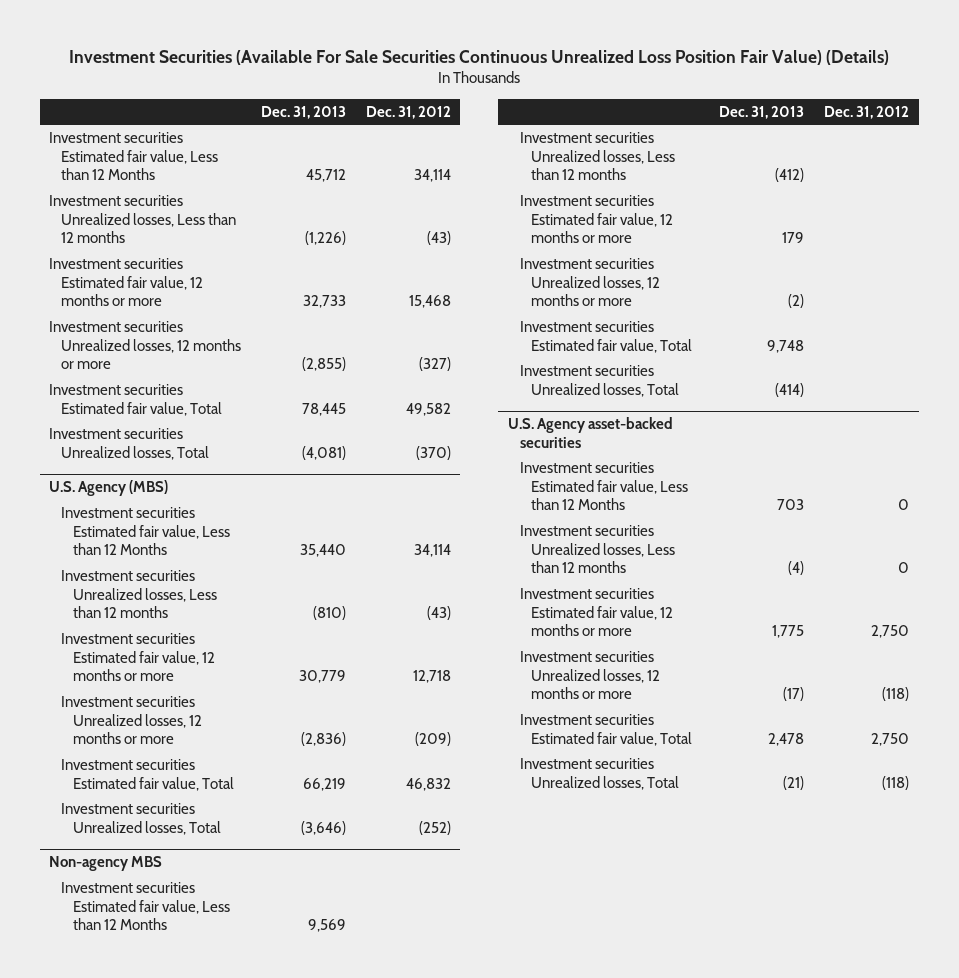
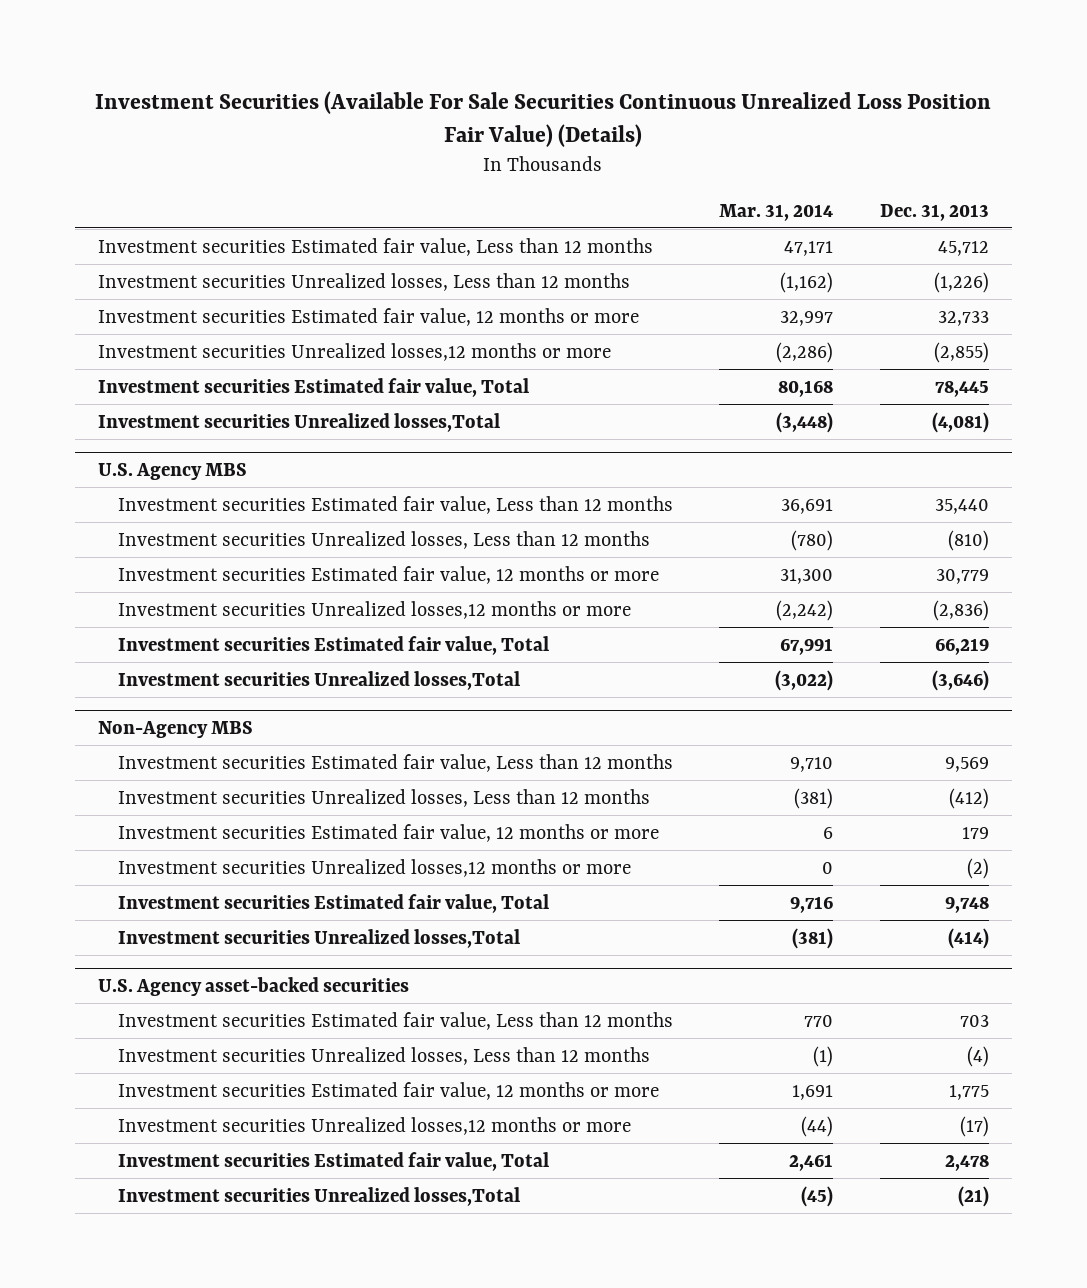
- | Dec. 31, 2013 | Dec. 31, 2012
+ | Mar. 31, 2014 | Dec. 31, 2013
- Investment securities Estimated fair value, Less than 12 Months | 45,712 | 34,114
+ Investment securities Estimated fair value, Less than 12 months | 47,171 | 45,712
- Investment securities Unrealized losses, 12 months or more | (2,855) | (327)
+ Investment securities Unrealized losses,12 months or more | (2,286) | (2,855)
- Investment securities Unrealized losses, Total | (4,081) | (370)
- U.S. Agency (MBS)
- Investment securities Estimated fair value, Less than 12 Months | 35,440 | 34,114
+ Investment securities Unrealized losses,Total | (3,448) | (4,081)
+ U.S. Agency MBS
+ Investment securities Estimated fair value, Less than 12 months | 36,691 | 35,440
- Investment securities Unrealized losses, 12 months or more | (2,836) | (209)
+ Investment securities Unrealized losses,12 months or more | (2,242) | (2,836)
- Investment securities Unrealized losses, Total | (3,646) | (252)
- Non-agency MBS
- Investment securities Estimated fair value, Less than 12 Months | 9,569 |
+ Investment securities Unrealized losses,Total | (3,022) | (3,646)
+ Non-Agency MBS
+ Investment securities Estimated fair value, Less than 12 months | 9,710 | 9,569
- Investment securities Unrealized losses, 12 months or more | (2) |
+ Investment securities Unrealized losses,12 months or more | 0 | (2)
- Investment securities Unrealized losses, Total | (414) |
+ Investment securities Unrealized losses,Total | (381) | (414)
@ U.S. Agency asset-backed securities
- Investment securities Estimated fair value, Less than 12 Months | 703 | 0
+ Investment securities Estimated fair value, Less than 12 months | 770 | 703
- Investment securities Unrealized losses, 12 months or more | (17) | (118)
+ Investment securities Unrealized losses,12 months or more | (44) | (17)
- Investment securities Unrealized losses, Total | (21) | (118)
+ Investment securities Unrealized losses,Total | (45) | (21)

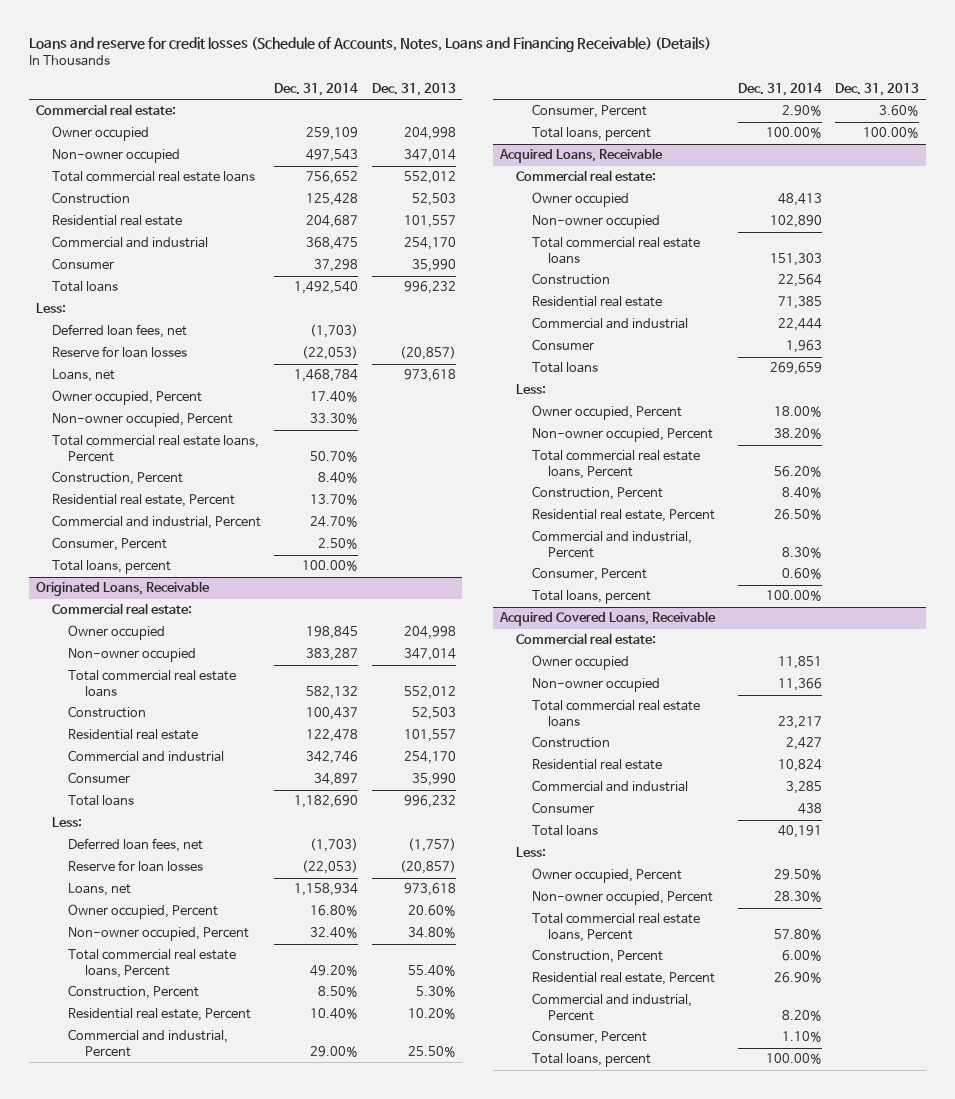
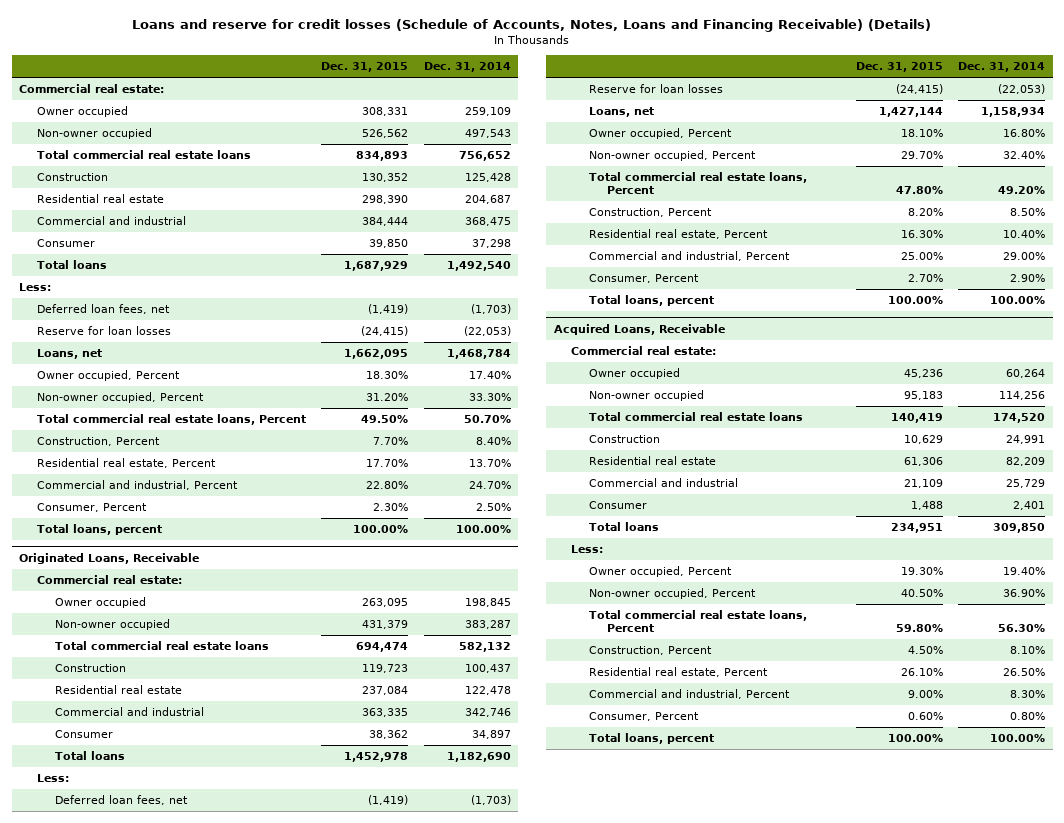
- | Dec. 31, 2014 | Dec. 31, 2013
+ | Dec. 31, 2015 | Dec. 31, 2014
@ Acquired Loans, Receivable
- Owner occupied | 48,413 |
- Non-owner occupied | 102,890 |
- Total commercial real estate loans | 151,303 |
- Construction | 22,564 |
- Residential real estate | 71,385 |
- Commercial and industrial | 22,444 |
- Consumer | 1,963 |
- Total loans | 269,659 |
+ Owner occupied | 45,236 | 60,264
+ Non-owner occupied | 95,183 | 114,256
+ Total commercial real estate loans | 140,419 | 174,520
+ Construction | 10,629 | 24,991
+ Residential real estate | 61,306 | 82,209
+ Commercial and industrial | 21,109 | 25,729
+ Consumer | 1,488 | 2,401
+ Total loans | 234,951 | 309,850
- Owner occupied, Percent | 18.00% |
- Non-owner occupied, Percent | 38.20% |
- Total commercial real estate loans, Percent | 56.20% |
- Construction, Percent | 8.40% |
+ Owner occupied, Percent | 19.30% | 19.40%
+ Non-owner occupied, Percent | 40.50% | 36.90%
+ Total commercial real estate loans, Percent | 59.80% | 56.30%
+ Construction, Percent | 4.50% | 8.10%
- Consumer, Percent | 0.60% |
- Total loans, percent | 100.00% |
- Acquired Covered Loans, Receivable
- Commercial real estate:
- Owner occupied | 11,851 |
- Non-owner occupied | 11,366 |
- Total commercial real estate loans | 23,217 |
- Construction | 2,427 |
- Residential real estate | 10,824 |
- Commercial and industrial | 3,285 |
- Consumer | 438 |
- Total loans | 40,191 |
- Less:
- Owner occupied, Percent | 29.50% |
- Non-owner occupied, Percent | 28.30% |
- Total commercial real estate loans, Percent | 57.80% |
- Construction, Percent | 6.00% |
- Residential real estate, Percent | 26.90% |
- Commercial and industrial, Percent | 8.20% |
- Consumer, Percent | 1.10% |
@ Acquired Loans, Receivable
+ Consumer, Percent | 0.60% | 0.80%

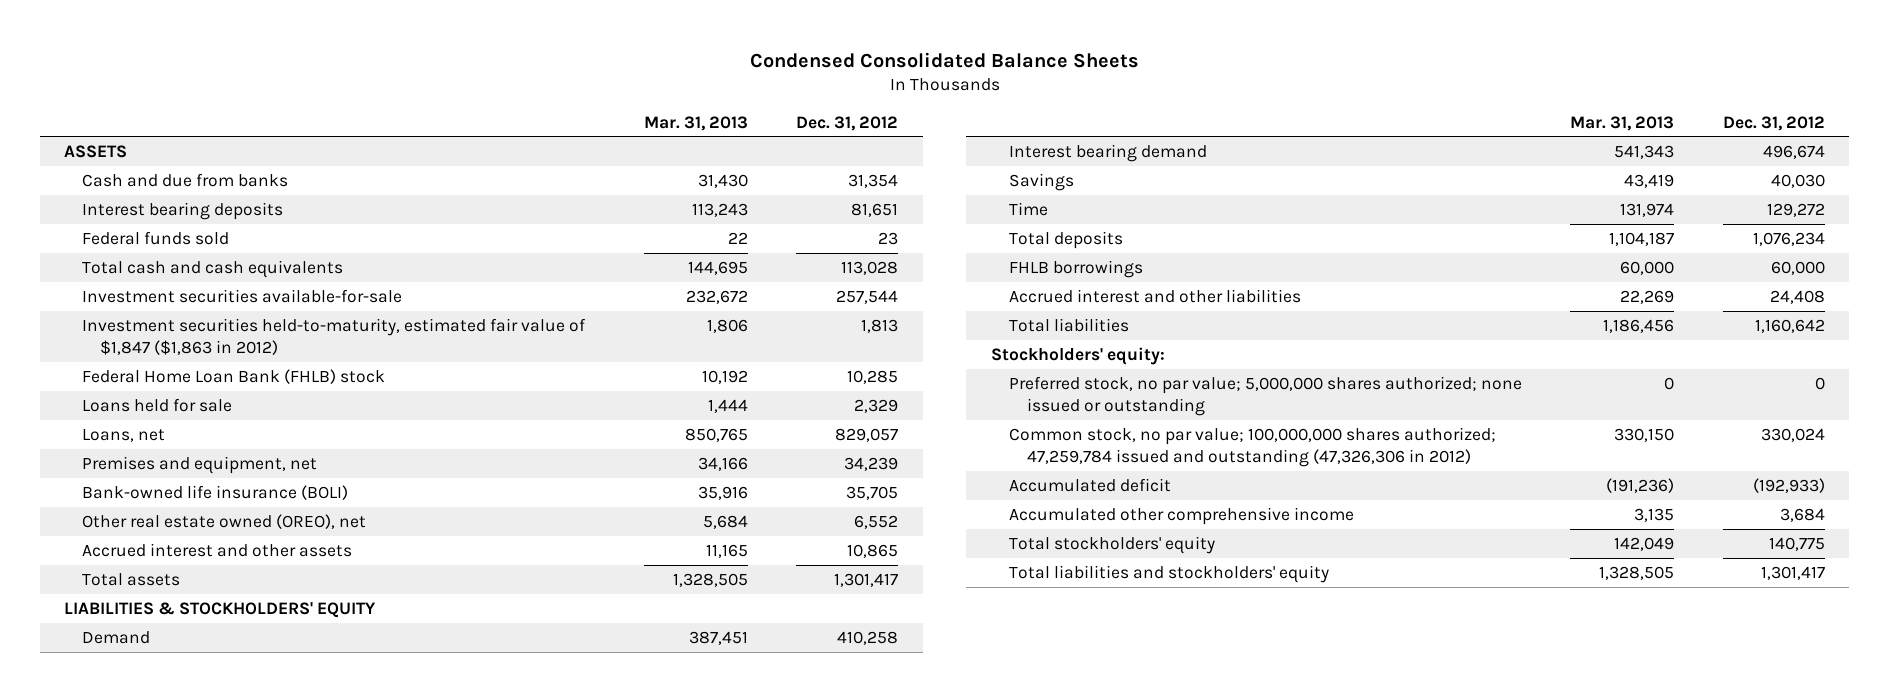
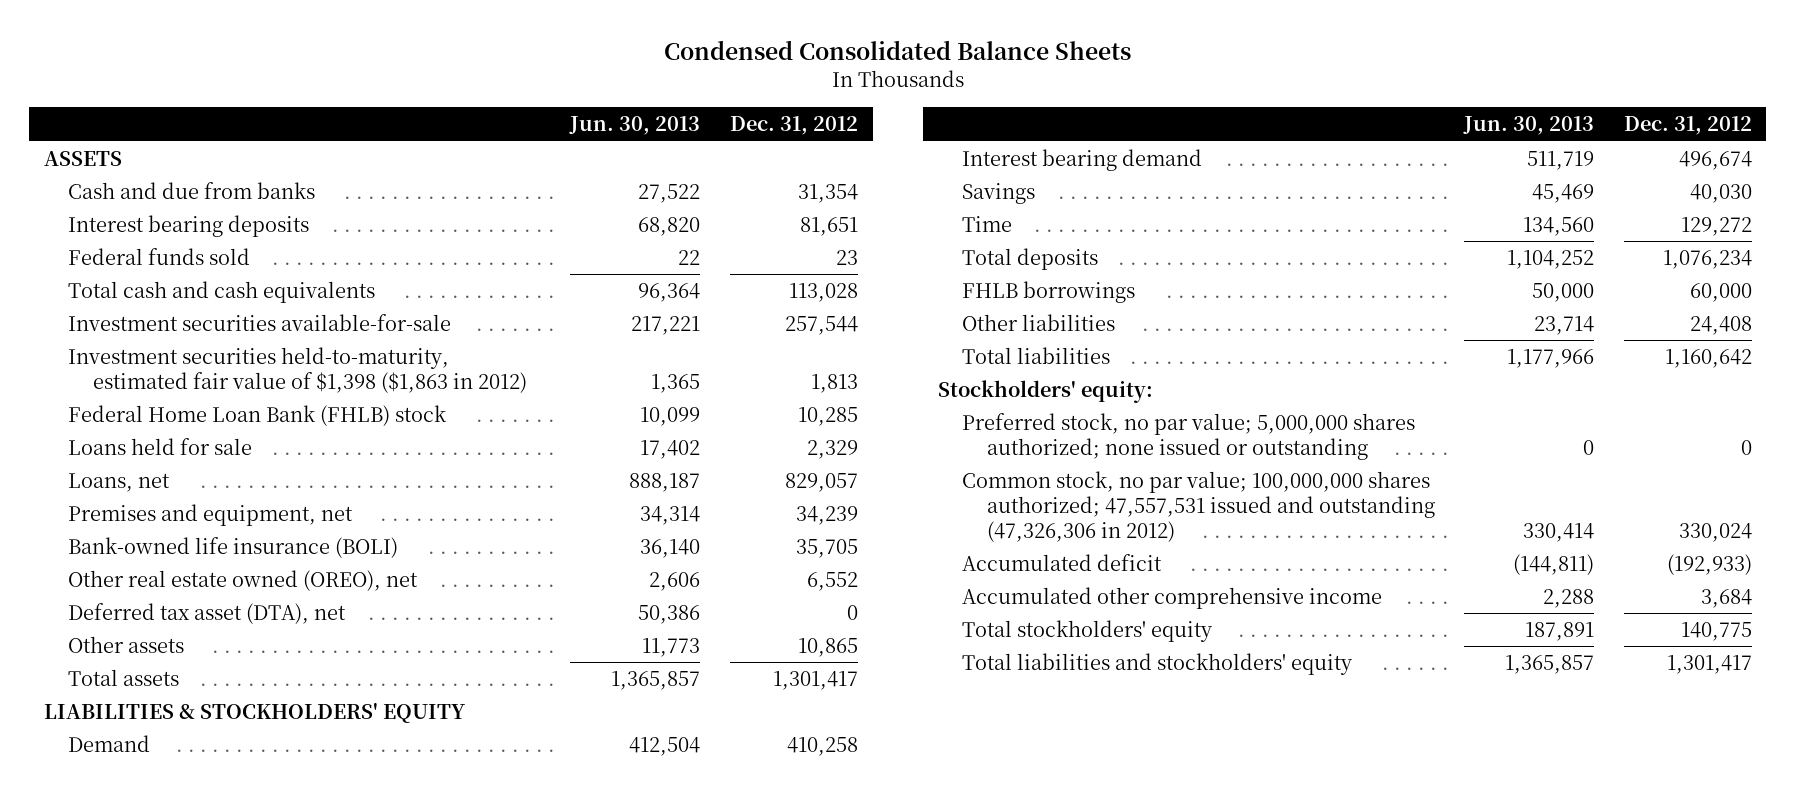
- | Mar. 31, 2013 | Dec. 31, 2012
+ | Jun. 30, 2013 | Dec. 31, 2012
- Investment securities held-to-maturity, estimated fair value of $1,847 ($1,863 in 2012) | 1,806 | 1,813
+ Investment securities held-to-maturity, estimated fair value of $1,398 ($1,863 in 2012) | 1,365 | 1,813
- Accrued interest and other assets | 11,165 | 10,865
+ Deferred tax asset (DTA), net | 50,386 | 0
+ Other assets | 11,773 | 10,865
- Accrued interest and other liabilities | 22,269 | 24,408
+ Other liabilities | 23,714 | 24,408
- Common stock, no par value; 100,000,000 shares authorized; 47,259,784 issued and outstanding (47,326,306 in 2012) | 330,150 | 330,024
+ Common stock, no par value; 100,000,000 shares authorized; 47,557,531 issued and outstanding (47,326,306 in 2012) | 330,414 | 330,024

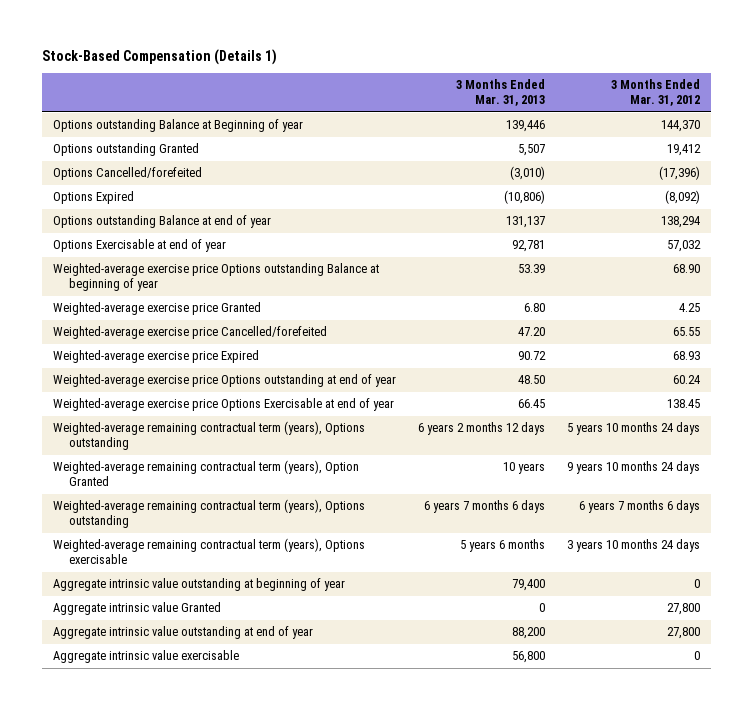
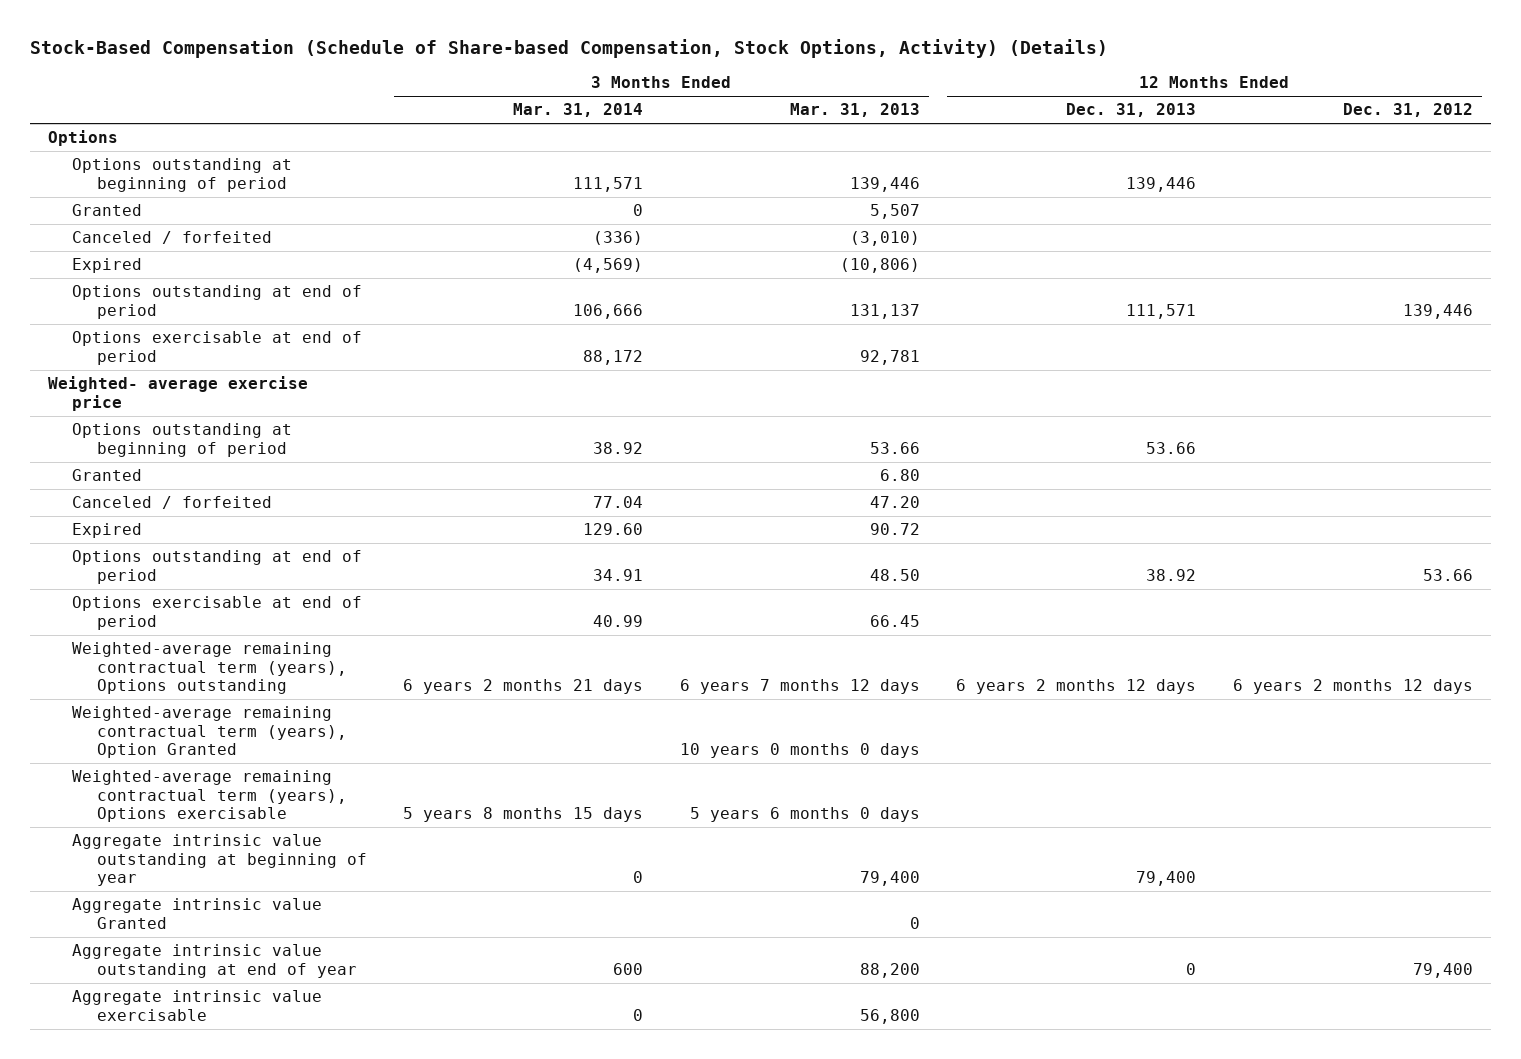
- Stock-Based Compensation (Details 1)
+ Stock-Based Compensation (Schedule of Share-based Compensation, Stock Options, Activity) (Details)
- | 3 Months Ended Mar. 31, 2013 | 3 Months Ended Mar. 31, 2012
+ | 3 Months Ended Mar. 31, 2014 | 3 Months Ended Mar. 31, 2013 | 12 Months Ended Dec. 31, 2013 | 12 Months Ended Dec. 31, 2012
- Options outstanding Balance at Beginning of year | 139,446 | 144,370
- Options outstanding Granted | 5,507 | 19,412
- Options Cancelled/forefeited | (3,010) | (17,396)
- Options Expired | (10,806) | (8,092)
- Options outstanding Balance at end of year | 131,137 | 138,294
- Options Exercisable at end of year | 92,781 | 57,032
- Weighted-average exercise price Options outstanding Balance at beginning of year | 53.39 | 68.90
- Weighted-average exercise price Granted | 6.80 | 4.25
- Weighted-average exercise price Cancelled/forefeited | 47.20 | 65.55
- Weighted-average exercise price Expired | 90.72 | 68.93
- Weighted-average exercise price Options outstanding at end of year | 48.50 | 60.24
- Weighted-average exercise price Options Exercisable at end of year | 66.45 | 138.45
- Weighted-average remaining contractual term (years), Options outstanding | 6 years 2 months 12 days | 5 years 10 months 24 days
- Weighted-average remaining contractual term (years), Option Granted | 10 years | 9 years 10 months 24 days
- Weighted-average remaining contractual term (years), Options outstanding | 6 years 7 months 6 days | 6 years 7 months 6 days
- Weighted-average remaining contractual term (years), Options exercisable | 5 years 6 months | 3 years 10 months 24 days
+ Options
+ Options outstanding at beginning of period | 111,571 | 139,446 | 139,446 |
+ Granted | 0 | 5,507 | |
+ Canceled / forfeited | (336) | (3,010) | |
+ Expired | (4,569) | (10,806) | |
+ Options outstanding at end of period | 106,666 | 131,137 | 111,571 | 139,446
+ Options exercisable at end of period | 88,172 | 92,781 | |
+ Weighted- average exercise price
+ Options outstanding at beginning of period | 38.92 | 53.66 | 53.66 |
+ Granted | | 6.80 | |
+ Canceled / forfeited | 77.04 | 47.20 | |
+ Expired | 129.60 | 90.72 | |
+ Options outstanding at end of period | 34.91 | 48.50 | 38.92 | 53.66
+ Options exercisable at end of period | 40.99 | 66.45 | |
+ Weighted-average remaining contractual term (years), Options outstanding | 6 years 2 months 21 days | 6 years 7 months 12 days | 6 years 2 months 12 days | 6 years 2 months 12 days
+ Weighted-average remaining contractual term (years), Option Granted | | 10 years 0 months 0 days | |
+ Weighted-average remaining contractual term (years), Options exercisable | 5 years 8 months 15 days | 5 years 6 months 0 days | |

